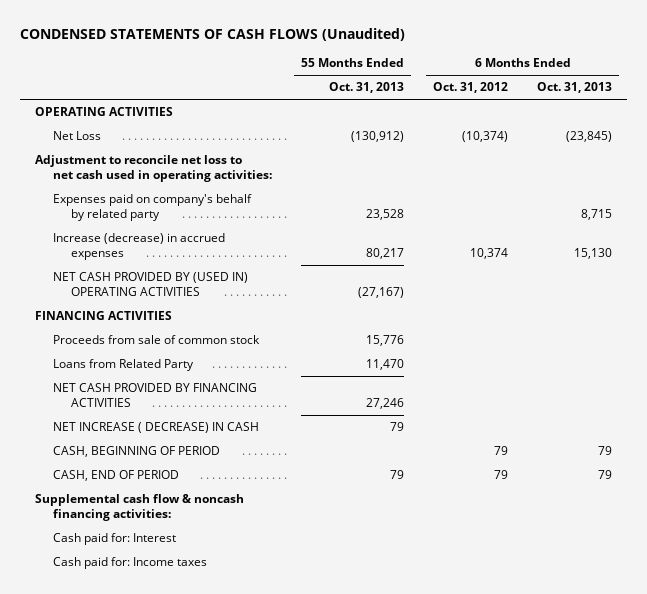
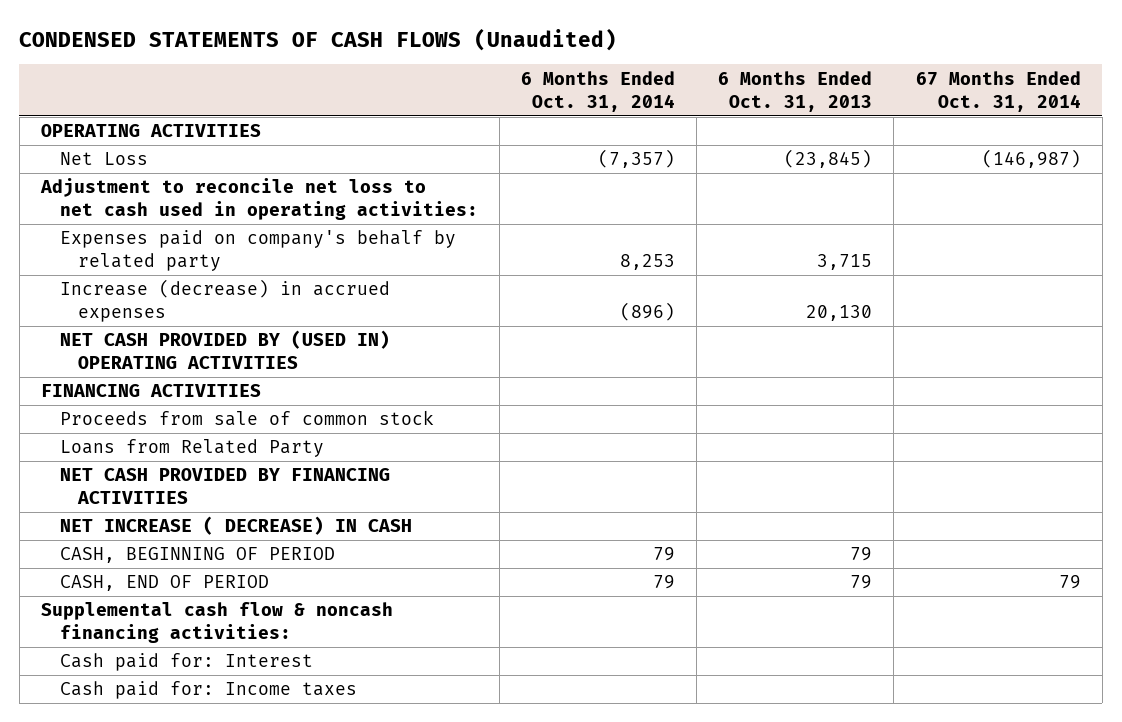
- | 55 Months Ended Oct. 31, 2013 | 6 Months Ended Oct. 31, 2012 | 6 Months Ended Oct. 31, 2013
+ | 6 Months Ended Oct. 31, 2014 | 6 Months Ended Oct. 31, 2013 | 67 Months Ended Oct. 31, 2014
- Expenses paid on company's behalf by related party | 23,528 | | 8,715
- Increase (decrease) in accrued expenses | 80,217 | 10,374 | 15,130
+ Expenses paid on company's behalf by related party | 8,253 | 3,715 |
+ Increase (decrease) in accrued expenses | (896) | 20,130 |

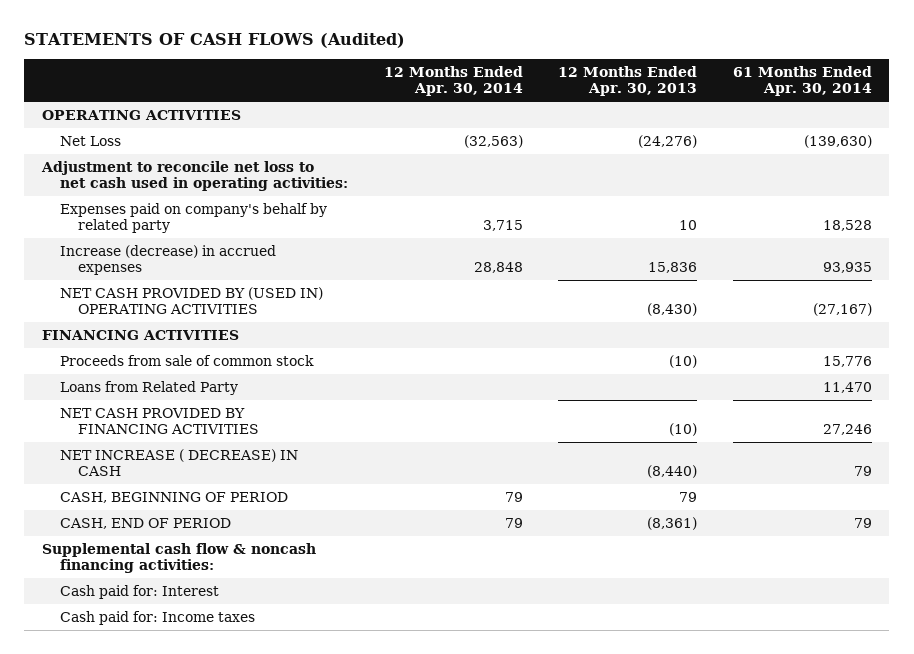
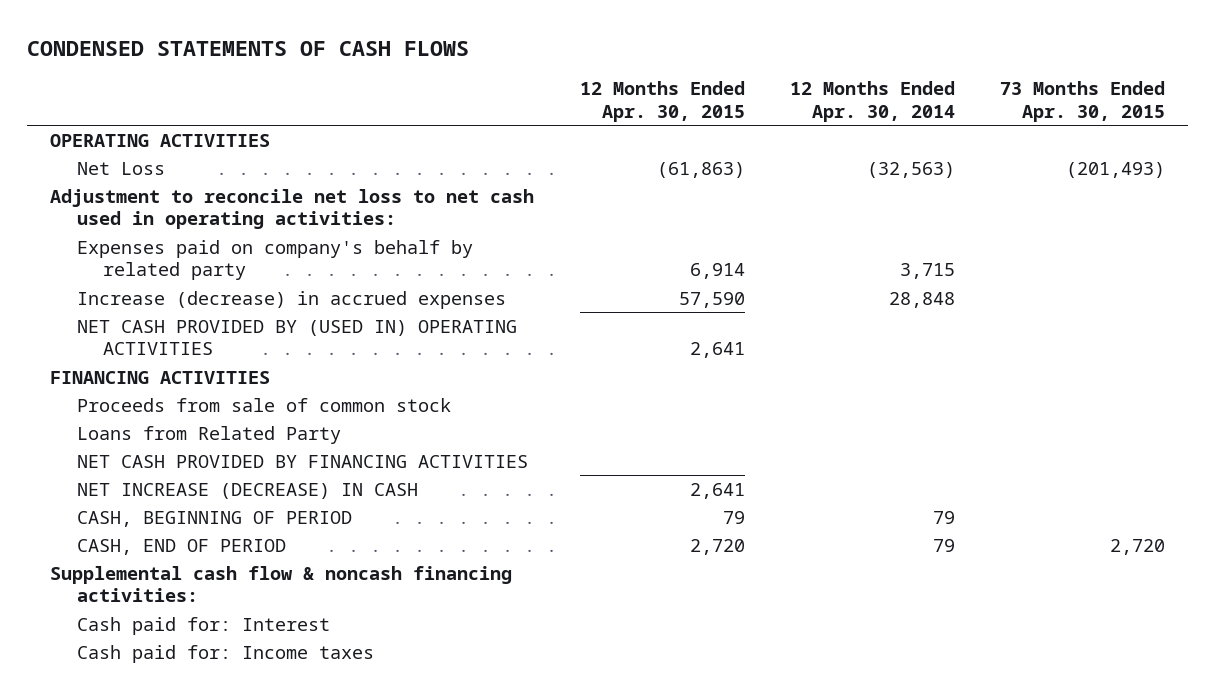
- STATEMENTS OF CASH FLOWS (Audited)
+ CONDENSED STATEMENTS OF CASH FLOWS
- | 12 Months Ended Apr. 30, 2014 | 12 Months Ended Apr. 30, 2013 | 61 Months Ended Apr. 30, 2014
+ | 12 Months Ended Apr. 30, 2015 | 12 Months Ended Apr. 30, 2014 | 73 Months Ended Apr. 30, 2015
- NET INCREASE ( DECREASE) IN CASH | | (8,440) | 79
+ NET INCREASE (DECREASE) IN CASH | 2,641 | |

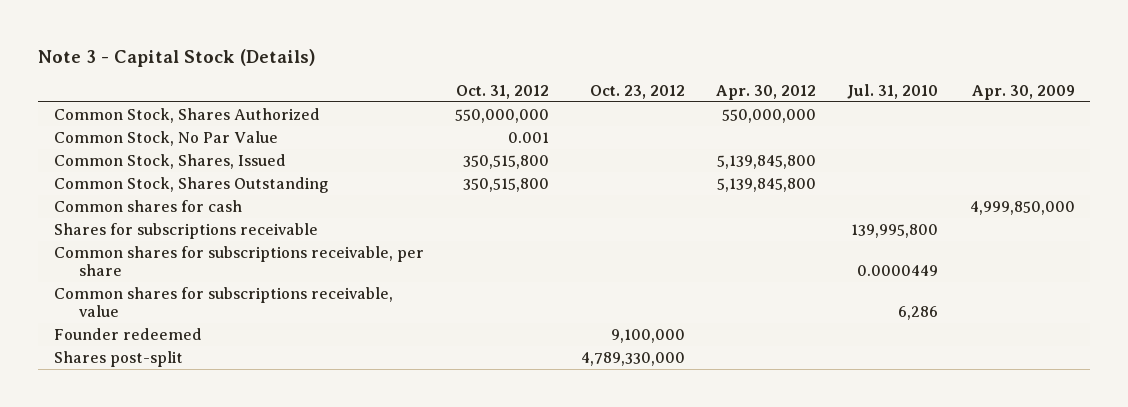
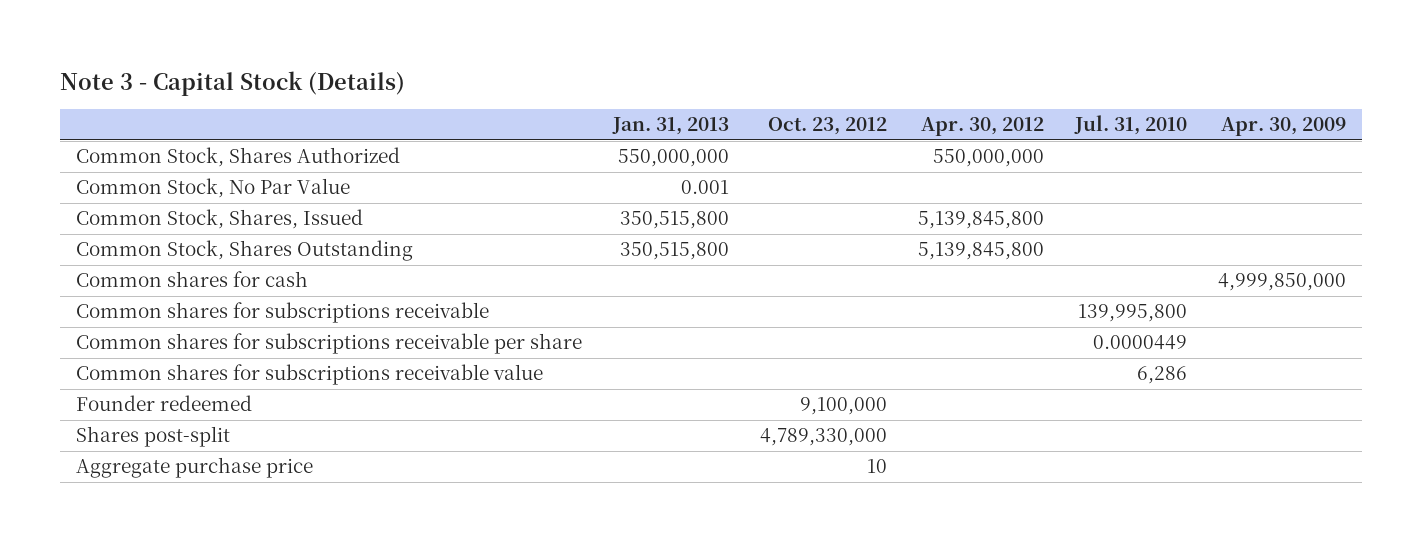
- | Oct. 31, 2012 | Oct. 23, 2012 | Apr. 30, 2012 | Jul. 31, 2010 | Apr. 30, 2009
+ | Jan. 31, 2013 | Oct. 23, 2012 | Apr. 30, 2012 | Jul. 31, 2010 | Apr. 30, 2009
- Shares for subscriptions receivable | | | | 139,995,800 |
- Common shares for subscriptions receivable, per share | | | | 0.0000449 |
- Common shares for subscriptions receivable, value | | | | 6,286 |
+ Common shares for subscriptions receivable | | | | 139,995,800 |
+ Common shares for subscriptions receivable per share | | | | 0.0000449 |
+ Common shares for subscriptions receivable value | | | | 6,286 |
+ Aggregate purchase price | | 10 | | |

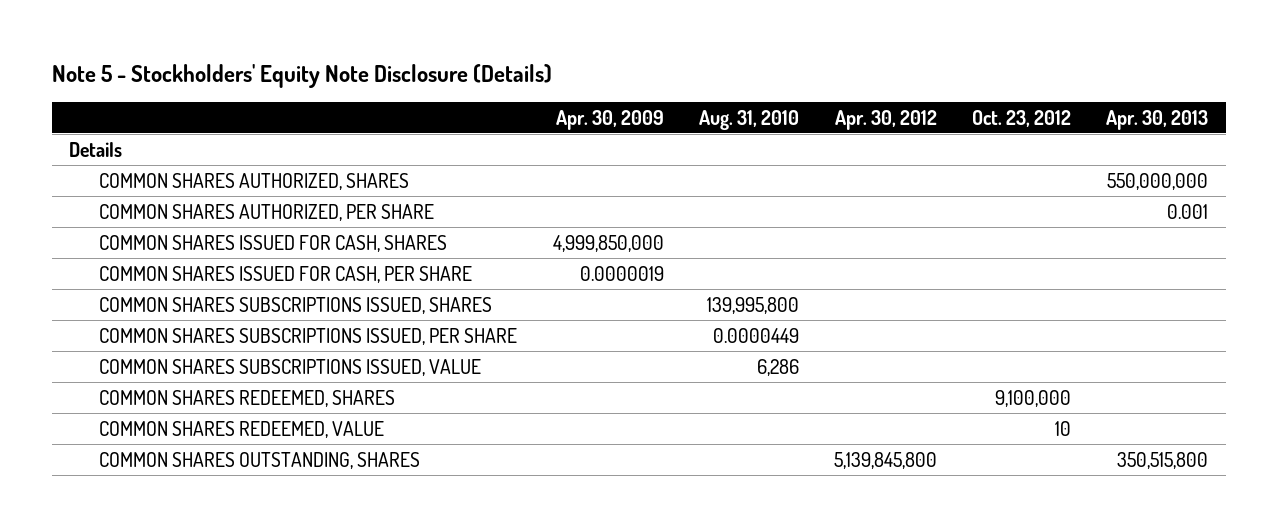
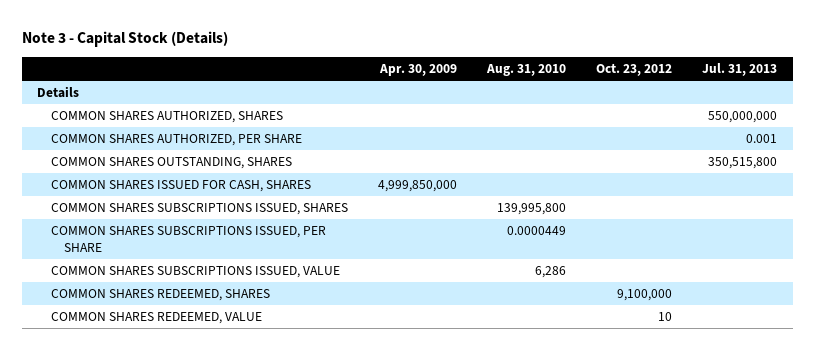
- Note 5 - Stockholders' Equity Note Disclosure (Details)
+ Note 3 - Capital Stock (Details)
- | Apr. 30, 2009 | Aug. 31, 2010 | Apr. 30, 2012 | Oct. 23, 2012 | Apr. 30, 2013
+ | Apr. 30, 2009 | Aug. 31, 2010 | Oct. 23, 2012 | Jul. 31, 2013
moved up: COMMON SHARES OUTSTANDING, SHARES | | | | 350,515,800
- COMMON SHARES ISSUED FOR CASH, PER SHARE | 0.0000019 | | | |

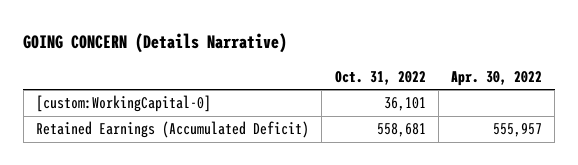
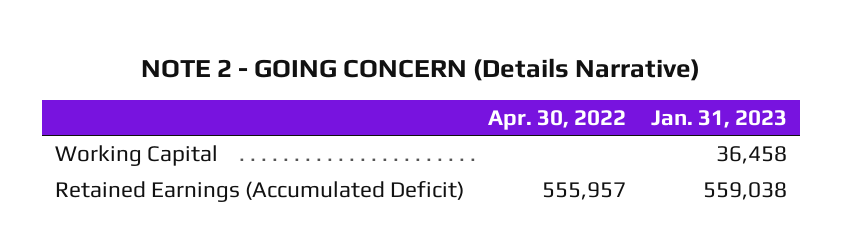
- GOING CONCERN (Details Narrative)
+ NOTE 2 - GOING CONCERN (Details Narrative)
- | Oct. 31, 2022 | Apr. 30, 2022
+ | Apr. 30, 2022 | Jan. 31, 2023
- [custom:WorkingCapital-0] | 36,101 |
+ Working Capital | | 36,458

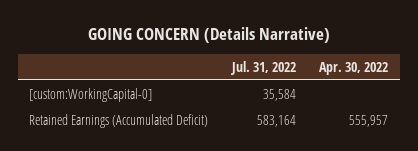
- NOTE 2 - GOING CONCERN (Details Narrative)
+ GOING CONCERN (Details Narrative)
- | Apr. 30, 2022 | Jan. 31, 2023
+ | Jul. 31, 2022 | Apr. 30, 2022
- Working Capital | | 36,458
+ [custom:WorkingCapital-0] | 35,584 |

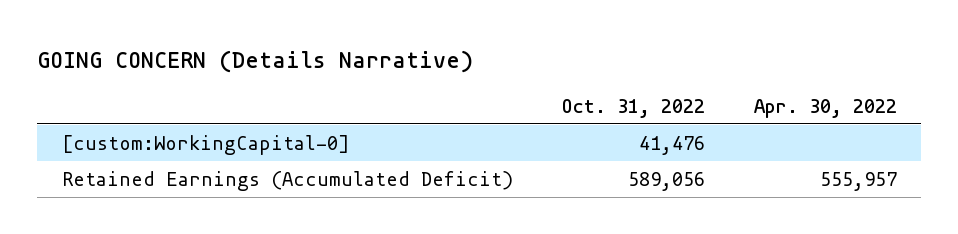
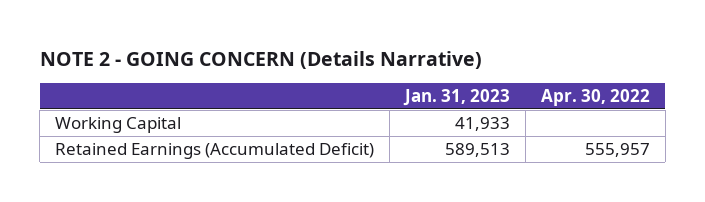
- GOING CONCERN (Details Narrative)
+ NOTE 2 - GOING CONCERN (Details Narrative)
- | Oct. 31, 2022 | Apr. 30, 2022
+ | Jan. 31, 2023 | Apr. 30, 2022
- [custom:WorkingCapital-0] | 41,476 |
+ Working Capital | 41,933 |

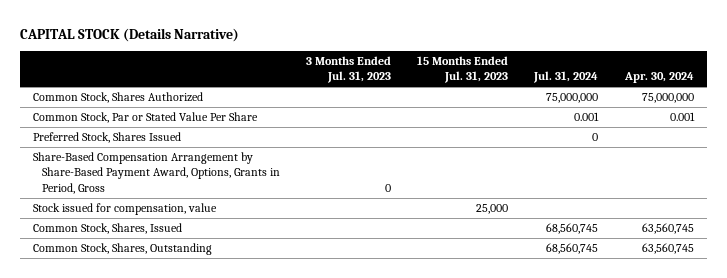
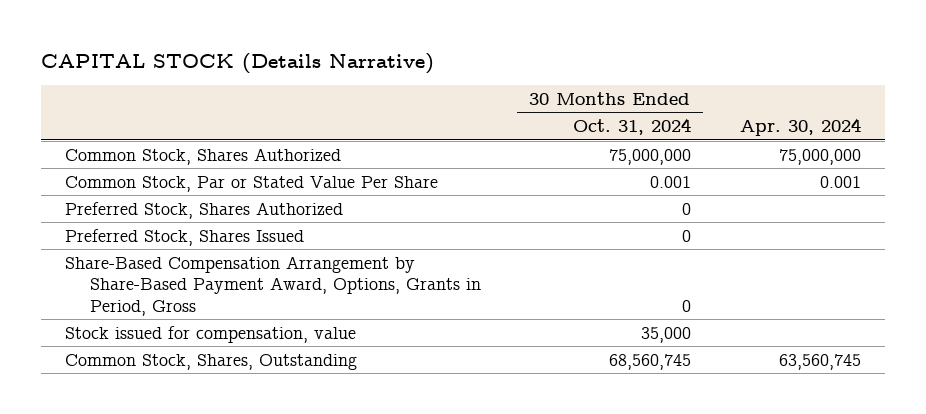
- | 3 Months Ended Jul. 31, 2023 | 15 Months Ended Jul. 31, 2023 | Jul. 31, 2024 | Apr. 30, 2024
+ | 30 Months Ended Oct. 31, 2024 | Apr. 30, 2024
+ Preferred Stock, Shares Authorized | 0 |
- Common Stock, Shares, Issued | | | 68,560,745 | 63,560,745

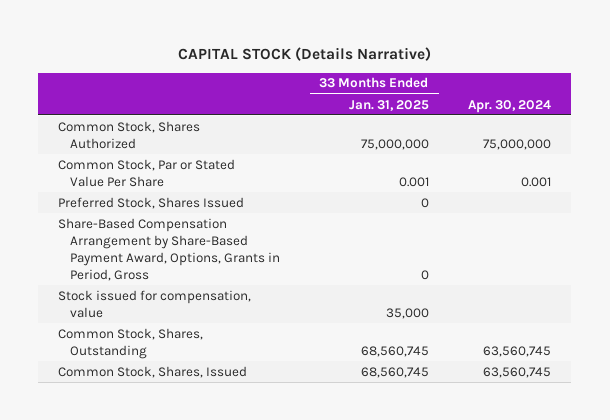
- | 30 Months Ended Oct. 31, 2024 | Apr. 30, 2024
+ | 33 Months Ended Jan. 31, 2025 | Apr. 30, 2024
- Preferred Stock, Shares Authorized | 0 |
+ Common Stock, Shares, Issued | 68,560,745 | 63,560,745

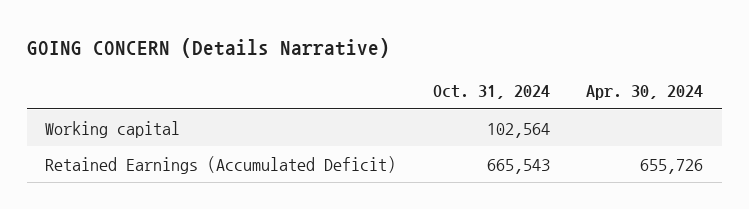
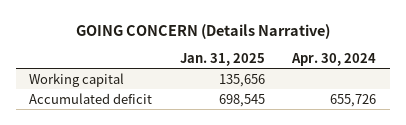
- | Oct. 31, 2024 | Apr. 30, 2024
+ | Jan. 31, 2025 | Apr. 30, 2024
- Retained Earnings (Accumulated Deficit) | 665,543 | 655,726
+ Accumulated deficit | 698,545 | 655,726

